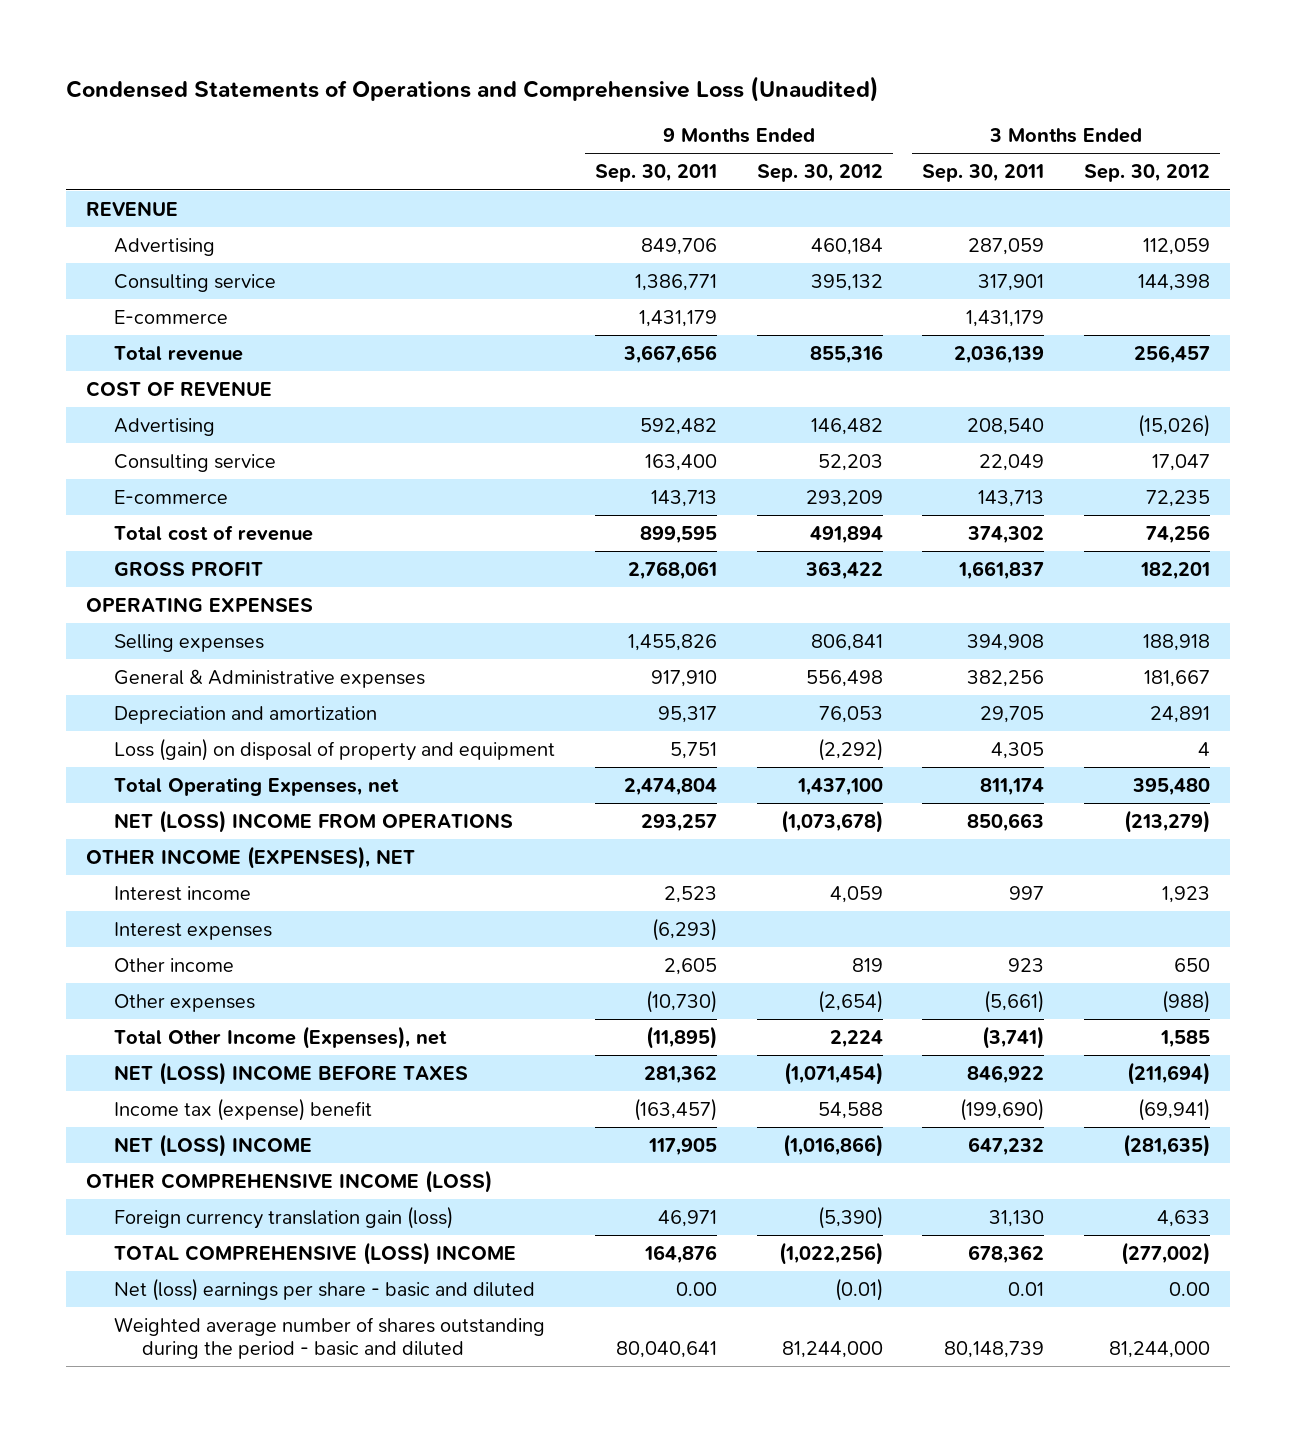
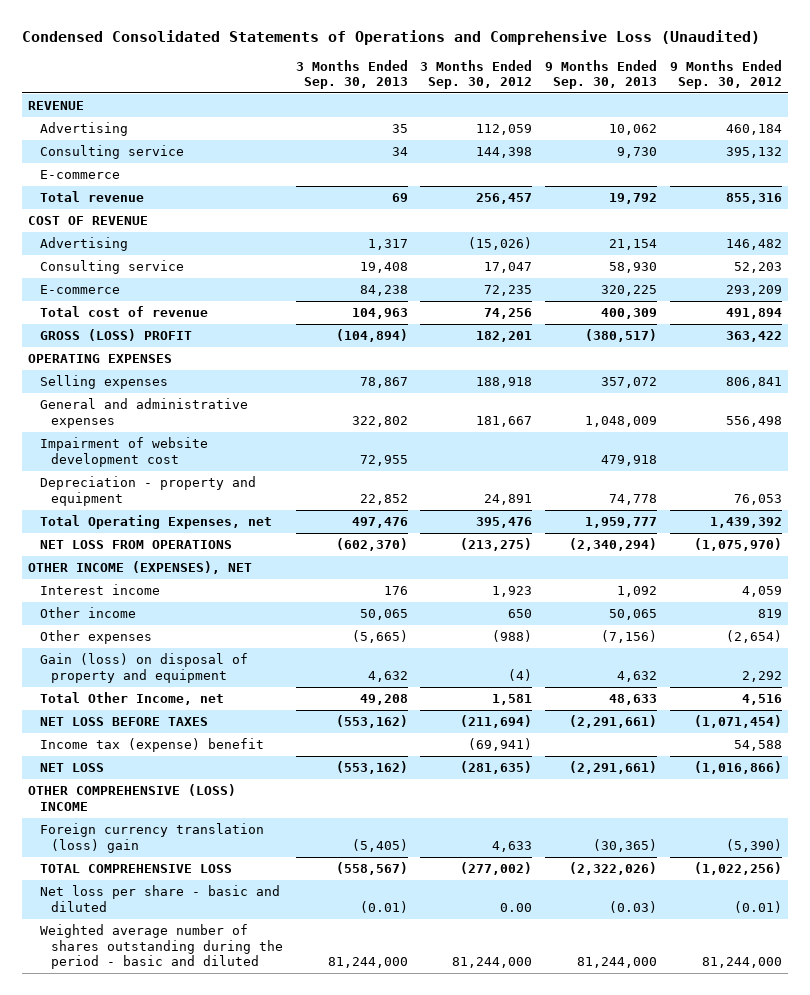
- Condensed Statements of Operations and Comprehensive Loss (Unaudited)
+ Condensed Consolidated Statements of Operations and Comprehensive Loss (Unaudited)
- | 9 Months Ended Sep. 30, 2011 | 9 Months Ended Sep. 30, 2012 | 3 Months Ended Sep. 30, 2011 | 3 Months Ended Sep. 30, 2012
+ | 3 Months Ended Sep. 30, 2013 | 3 Months Ended Sep. 30, 2012 | 9 Months Ended Sep. 30, 2013 | 9 Months Ended Sep. 30, 2012
- GROSS PROFIT | 2,768,061 | 363,422 | 1,661,837 | 182,201
+ GROSS (LOSS) PROFIT | (104,894) | 182,201 | (380,517) | 363,422
- General & Administrative expenses | 917,910 | 556,498 | 382,256 | 181,667
- Depreciation and amortization | 95,317 | 76,053 | 29,705 | 24,891
- Loss (gain) on disposal of property and equipment | 5,751 | (2,292) | 4,305 | 4
- Total Operating Expenses, net | 2,474,804 | 1,437,100 | 811,174 | 395,480
- NET (LOSS) INCOME FROM OPERATIONS | 293,257 | (1,073,678) | 850,663 | (213,279)
+ General and administrative expenses | 322,802 | 181,667 | 1,048,009 | 556,498
+ Impairment of website development cost | 72,955 | | 479,918 |
+ Depreciation - property and equipment | 22,852 | 24,891 | 74,778 | 76,053
+ Total Operating Expenses, net | 497,476 | 395,476 | 1,959,777 | 1,439,392
+ NET LOSS FROM OPERATIONS | (602,370) | (213,275) | (2,340,294) | (1,075,970)
- Interest expenses | (6,293) | | |
- Total Other Income (Expenses), net | (11,895) | 2,224 | (3,741) | 1,585
- NET (LOSS) INCOME BEFORE TAXES | 281,362 | (1,071,454) | 846,922 | (211,694)
+ Gain (loss) on disposal of property and equipment | 4,632 | (4) | 4,632 | 2,292
+ Total Other Income, net | 49,208 | 1,581 | 48,633 | 4,516
+ NET LOSS BEFORE TAXES | (553,162) | (211,694) | (2,291,661) | (1,071,454)
- NET (LOSS) INCOME | 117,905 | (1,016,866) | 647,232 | (281,635)
- OTHER COMPREHENSIVE INCOME (LOSS)
- Foreign currency translation gain (loss) | 46,971 | (5,390) | 31,130 | 4,633
- TOTAL COMPREHENSIVE (LOSS) INCOME | 164,876 | (1,022,256) | 678,362 | (277,002)
- Net (loss) earnings per share - basic and diluted | 0.00 | (0.01) | 0.01 | 0.00
+ NET LOSS | (553,162) | (281,635) | (2,291,661) | (1,016,866)
+ OTHER COMPREHENSIVE (LOSS) INCOME
+ Foreign currency translation (loss) gain | (5,405) | 4,633 | (30,365) | (5,390)
+ TOTAL COMPREHENSIVE LOSS | (558,567) | (277,002) | (2,322,026) | (1,022,256)
+ Net loss per share - basic and diluted | (0.01) | 0.00 | (0.03) | (0.01)

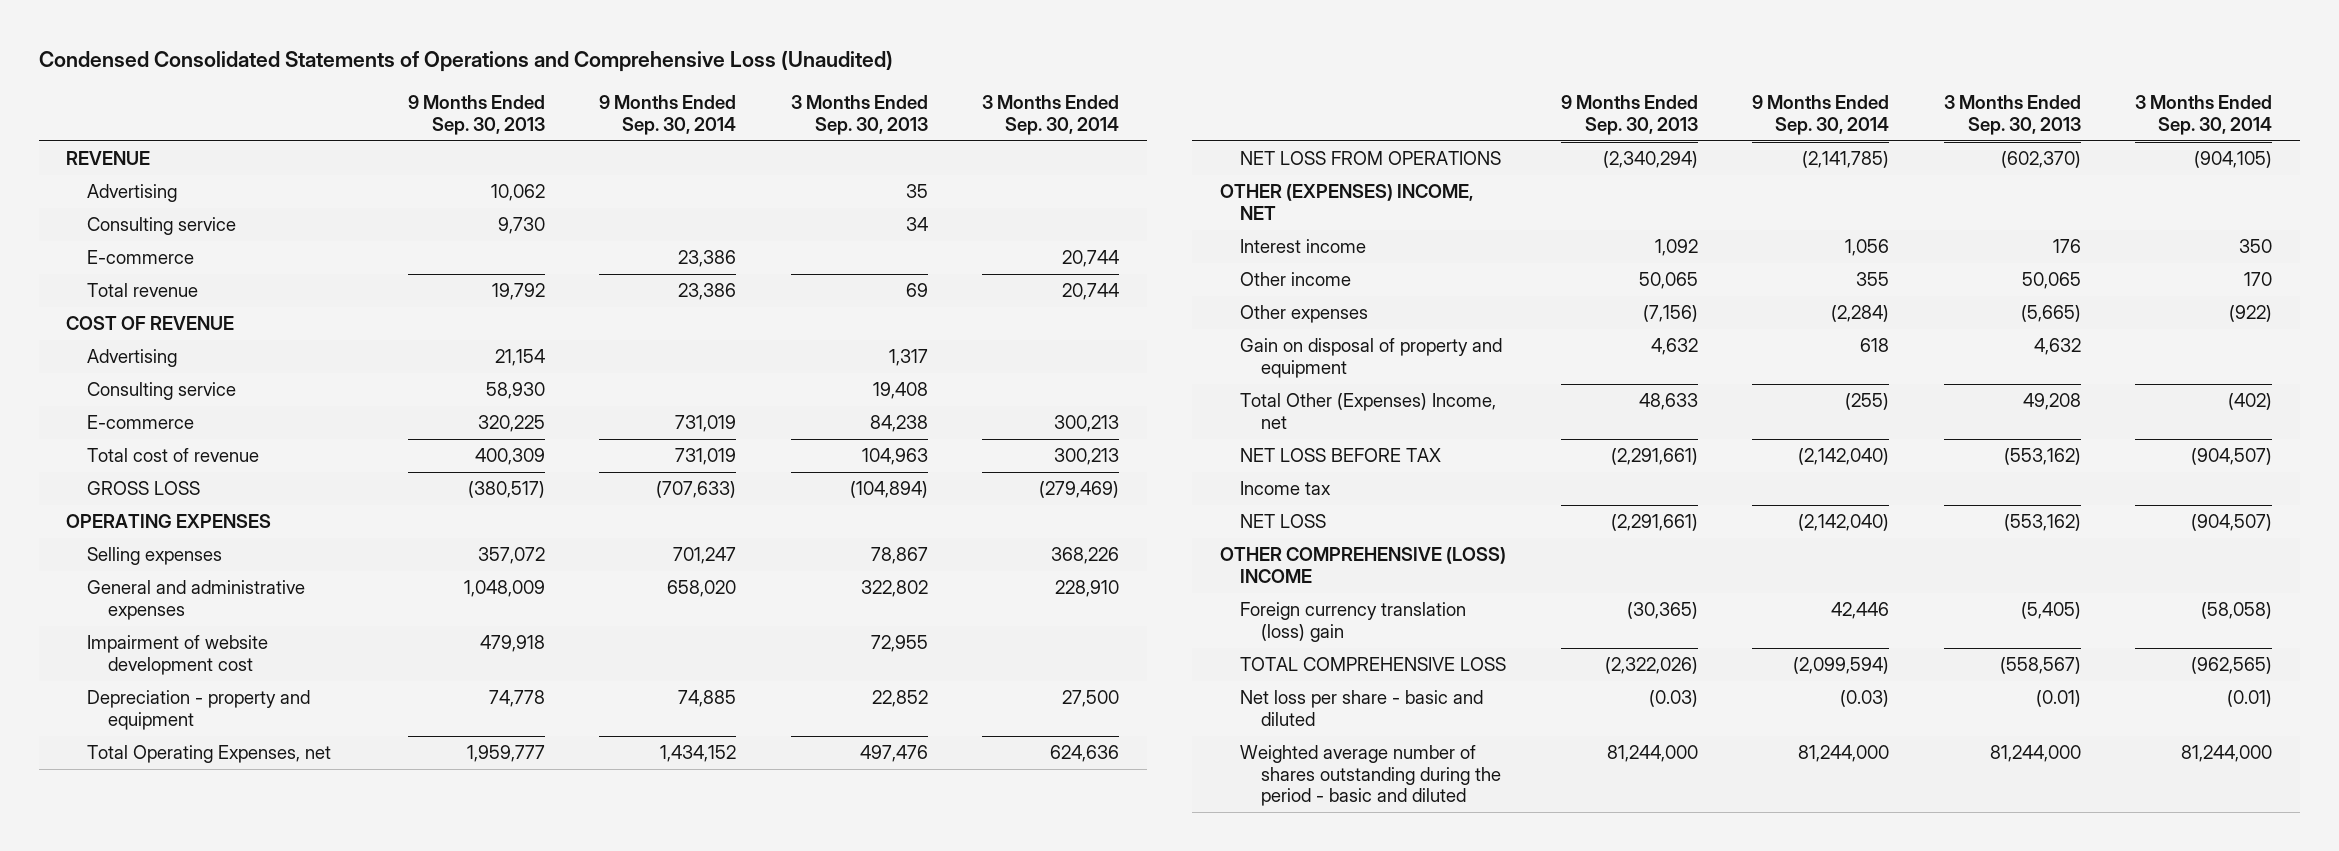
- | 3 Months Ended Sep. 30, 2013 | 3 Months Ended Sep. 30, 2012 | 9 Months Ended Sep. 30, 2013 | 9 Months Ended Sep. 30, 2012
+ | 9 Months Ended Sep. 30, 2013 | 9 Months Ended Sep. 30, 2014 | 3 Months Ended Sep. 30, 2013 | 3 Months Ended Sep. 30, 2014
- GROSS (LOSS) PROFIT | (104,894) | 182,201 | (380,517) | 363,422
+ GROSS LOSS | (380,517) | (707,633) | (104,894) | (279,469)
- OTHER INCOME (EXPENSES), NET
+ OTHER (EXPENSES) INCOME, NET
- Gain (loss) on disposal of property and equipment | 4,632 | (4) | 4,632 | 2,292
- Total Other Income, net | 49,208 | 1,581 | 48,633 | 4,516
- NET LOSS BEFORE TAXES | (553,162) | (211,694) | (2,291,661) | (1,071,454)
- Income tax (expense) benefit | | (69,941) | | 54,588
+ Gain on disposal of property and equipment | 4,632 | 618 | 4,632 |
+ Total Other (Expenses) Income, net | 48,633 | (255) | 49,208 | (402)
+ NET LOSS BEFORE TAX | (2,291,661) | (2,142,040) | (553,162) | (904,507)
+ Income tax

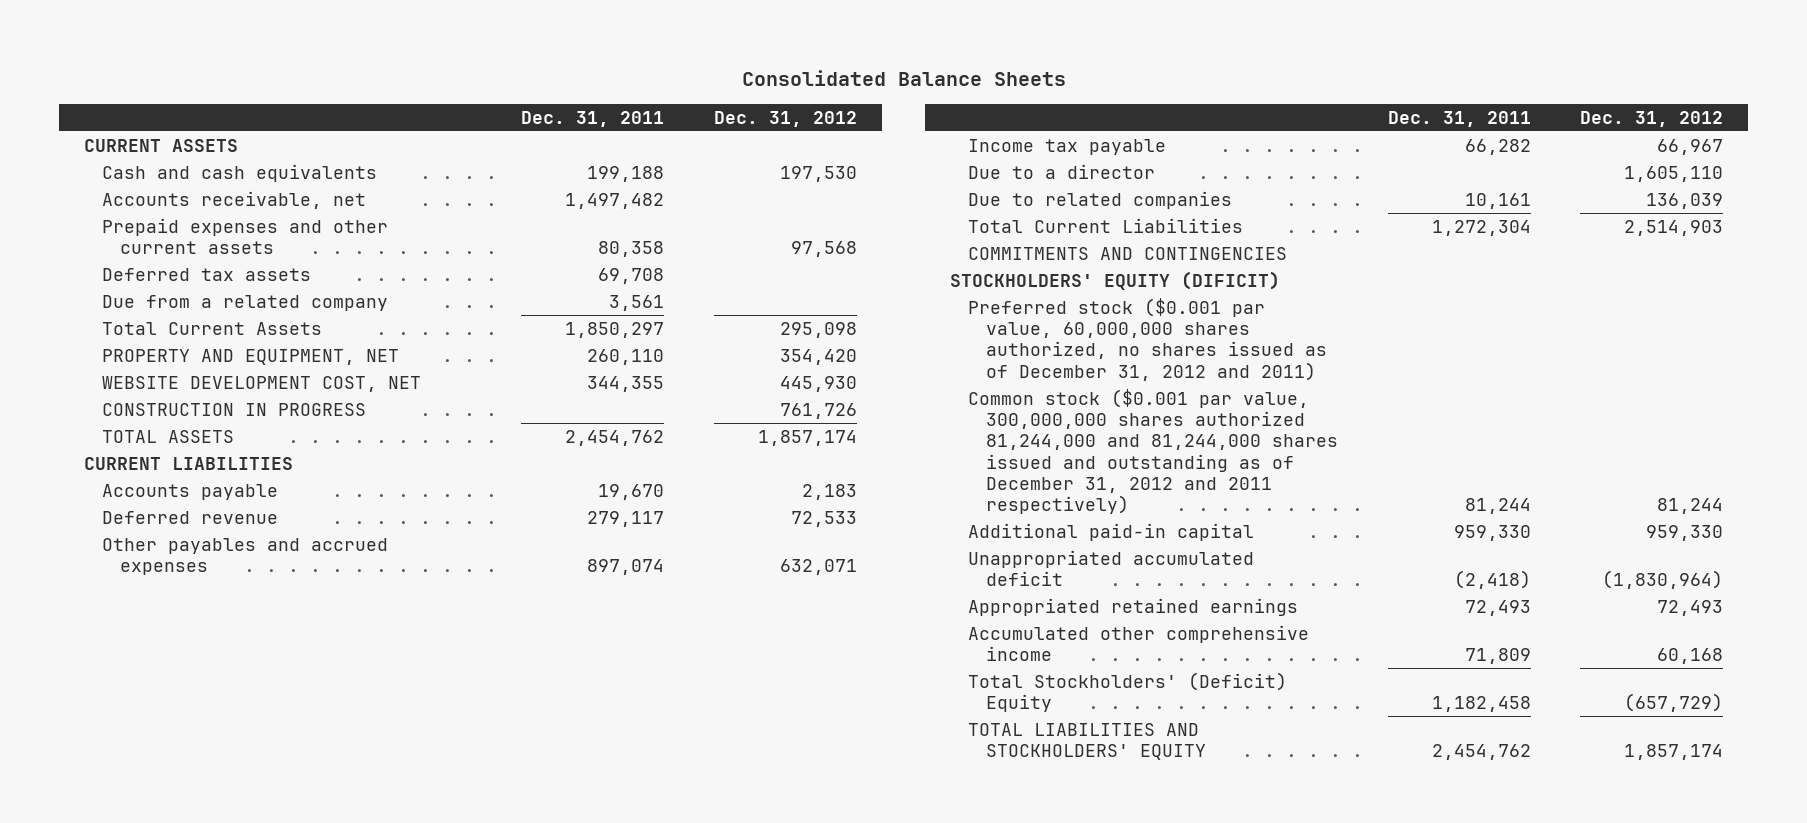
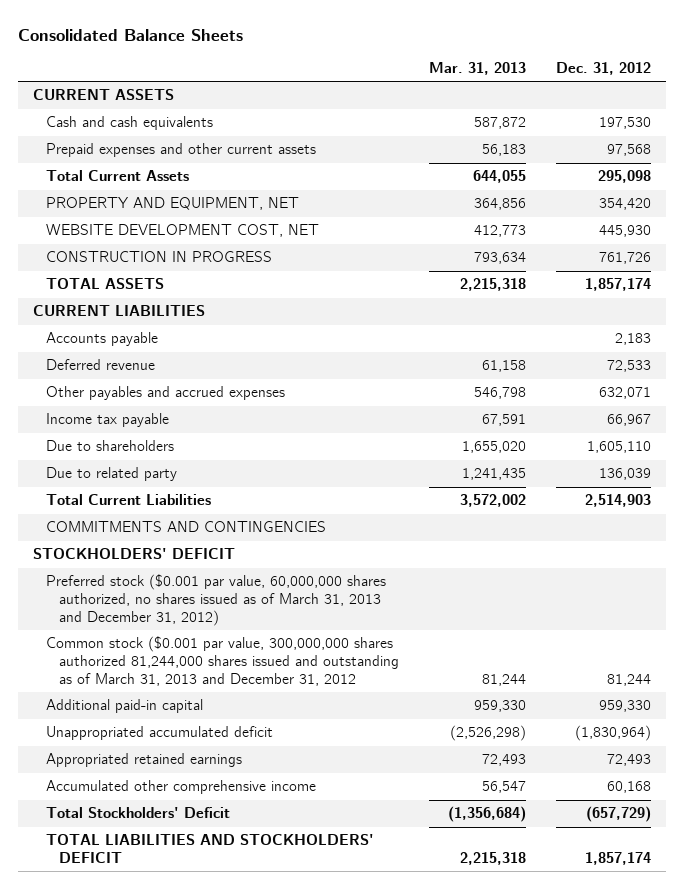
- | Dec. 31, 2011 | Dec. 31, 2012
+ | Mar. 31, 2013 | Dec. 31, 2012
- Accounts receivable, net | 1,497,482 |
- Deferred tax assets | 69,708 |
- Due from a related company | 3,561 |
- Due to a director | | 1,605,110
- Due to related companies | 10,161 | 136,039
+ Due to shareholders | 1,655,020 | 1,605,110
+ Due to related party | 1,241,435 | 136,039
- STOCKHOLDERS' EQUITY (DIFICIT)
- Preferred stock ($0.001 par value, 60,000,000 shares authorized, no shares issued as of December 31, 2012 and 2011)
- Common stock ($0.001 par value, 300,000,000 shares authorized 81,244,000 and 81,244,000 shares issued and outstanding as of December 31, 2012 and 2011 respectively) | 81,244 | 81,244
+ STOCKHOLDERS' DEFICIT
+ Preferred stock ($0.001 par value, 60,000,000 shares authorized, no shares issued as of March 31, 2013 and December 31, 2012)
+ Common stock ($0.001 par value, 300,000,000 shares authorized 81,244,000 shares issued and outstanding as of March 31, 2013 and December 31, 2012 | 81,244 | 81,244
- Total Stockholders' (Deficit) Equity | 1,182,458 | (657,729)
- TOTAL LIABILITIES AND STOCKHOLDERS' EQUITY | 2,454,762 | 1,857,174
+ Total Stockholders' Deficit | (1,356,684) | (657,729)
+ TOTAL LIABILITIES AND STOCKHOLDERS' DEFICIT | 2,215,318 | 1,857,174

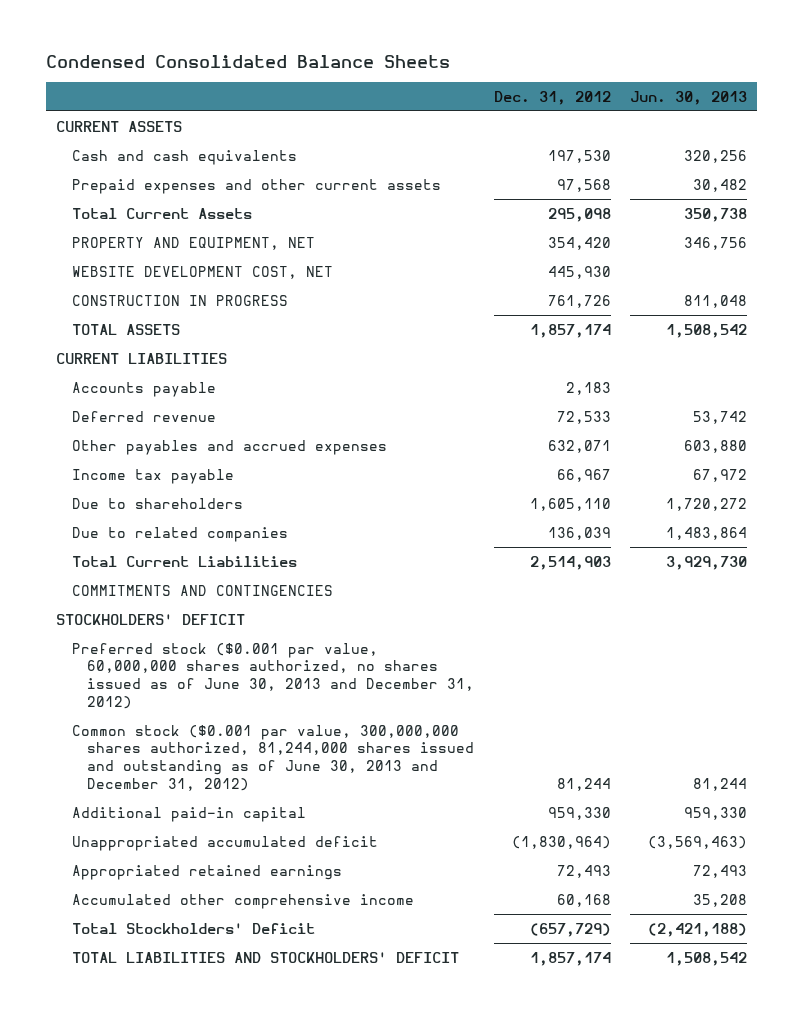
- Consolidated Balance Sheets
+ Condensed Consolidated Balance Sheets
- | Mar. 31, 2013 | Dec. 31, 2012
+ | Dec. 31, 2012 | Jun. 30, 2013
- Due to related party | 1,241,435 | 136,039
+ Due to related companies | 136,039 | 1,483,864
- Preferred stock ($0.001 par value, 60,000,000 shares authorized, no shares issued as of March 31, 2013 and December 31, 2012)
- Common stock ($0.001 par value, 300,000,000 shares authorized 81,244,000 shares issued and outstanding as of March 31, 2013 and December 31, 2012 | 81,244 | 81,244
+ Preferred stock ($0.001 par value, 60,000,000 shares authorized, no shares issued as of June 30, 2013 and December 31, 2012)
+ Common stock ($0.001 par value, 300,000,000 shares authorized, 81,244,000 shares issued and outstanding as of June 30, 2013 and December 31, 2012) | 81,244 | 81,244

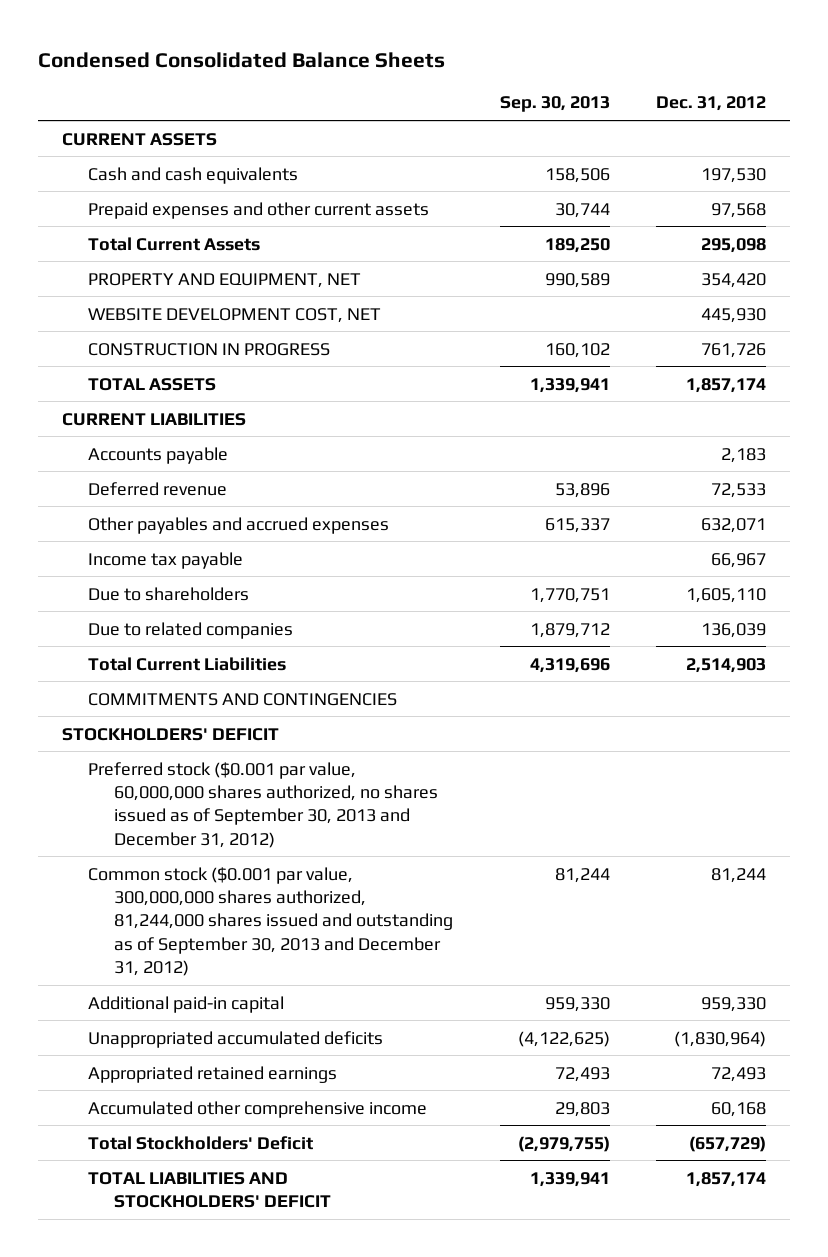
- | Dec. 31, 2012 | Jun. 30, 2013
+ | Sep. 30, 2013 | Dec. 31, 2012
- Preferred stock ($0.001 par value, 60,000,000 shares authorized, no shares issued as of June 30, 2013 and December 31, 2012)
- Common stock ($0.001 par value, 300,000,000 shares authorized, 81,244,000 shares issued and outstanding as of June 30, 2013 and December 31, 2012) | 81,244 | 81,244
+ Preferred stock ($0.001 par value, 60,000,000 shares authorized, no shares issued as of September 30, 2013 and December 31, 2012)
+ Common stock ($0.001 par value, 300,000,000 shares authorized, 81,244,000 shares issued and outstanding as of September 30, 2013 and December 31, 2012) | 81,244 | 81,244
- Unappropriated accumulated deficit | (1,830,964) | (3,569,463)
+ Unappropriated accumulated deficits | (4,122,625) | (1,830,964)

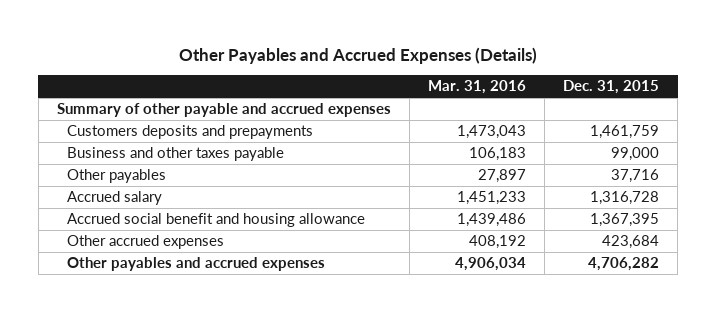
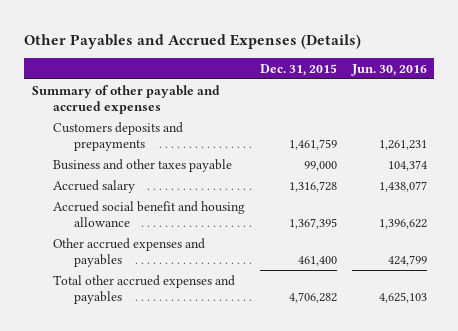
- | Mar. 31, 2016 | Dec. 31, 2015
+ | Dec. 31, 2015 | Jun. 30, 2016
- Other payables | 27,897 | 37,716
- Other accrued expenses | 408,192 | 423,684
- Other payables and accrued expenses | 4,906,034 | 4,706,282
+ Other accrued expenses and payables | 461,400 | 424,799
+ Total other accrued expenses and payables | 4,706,282 | 4,625,103

